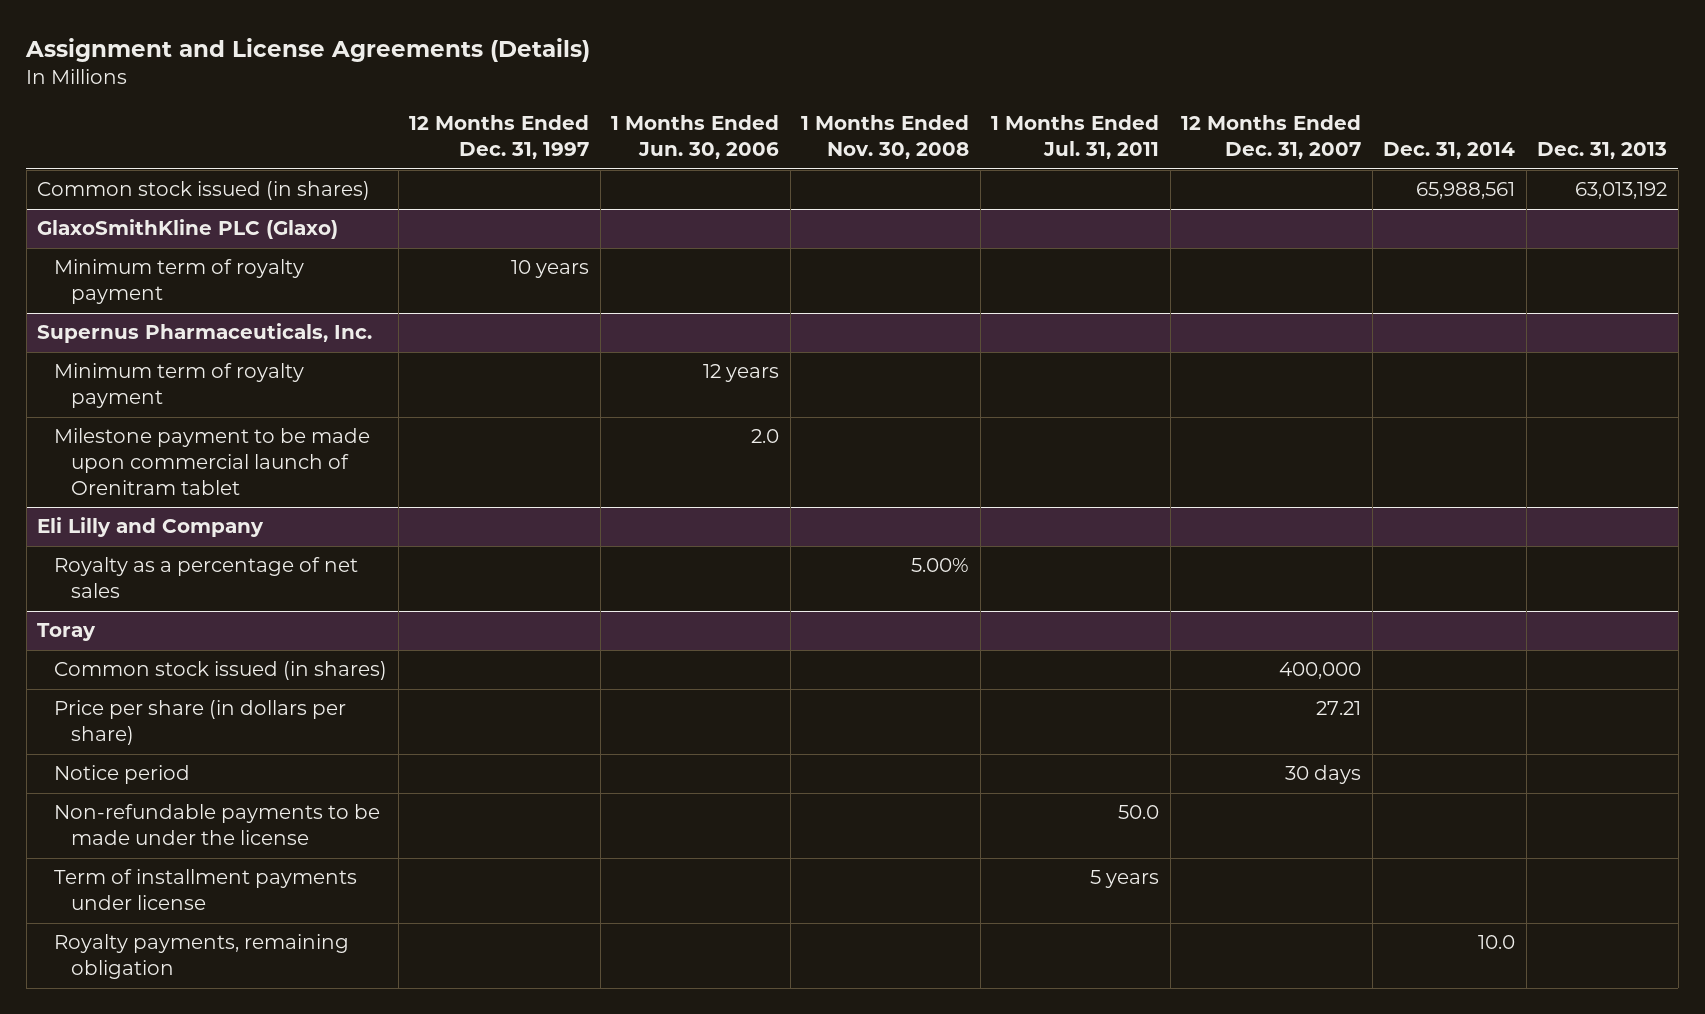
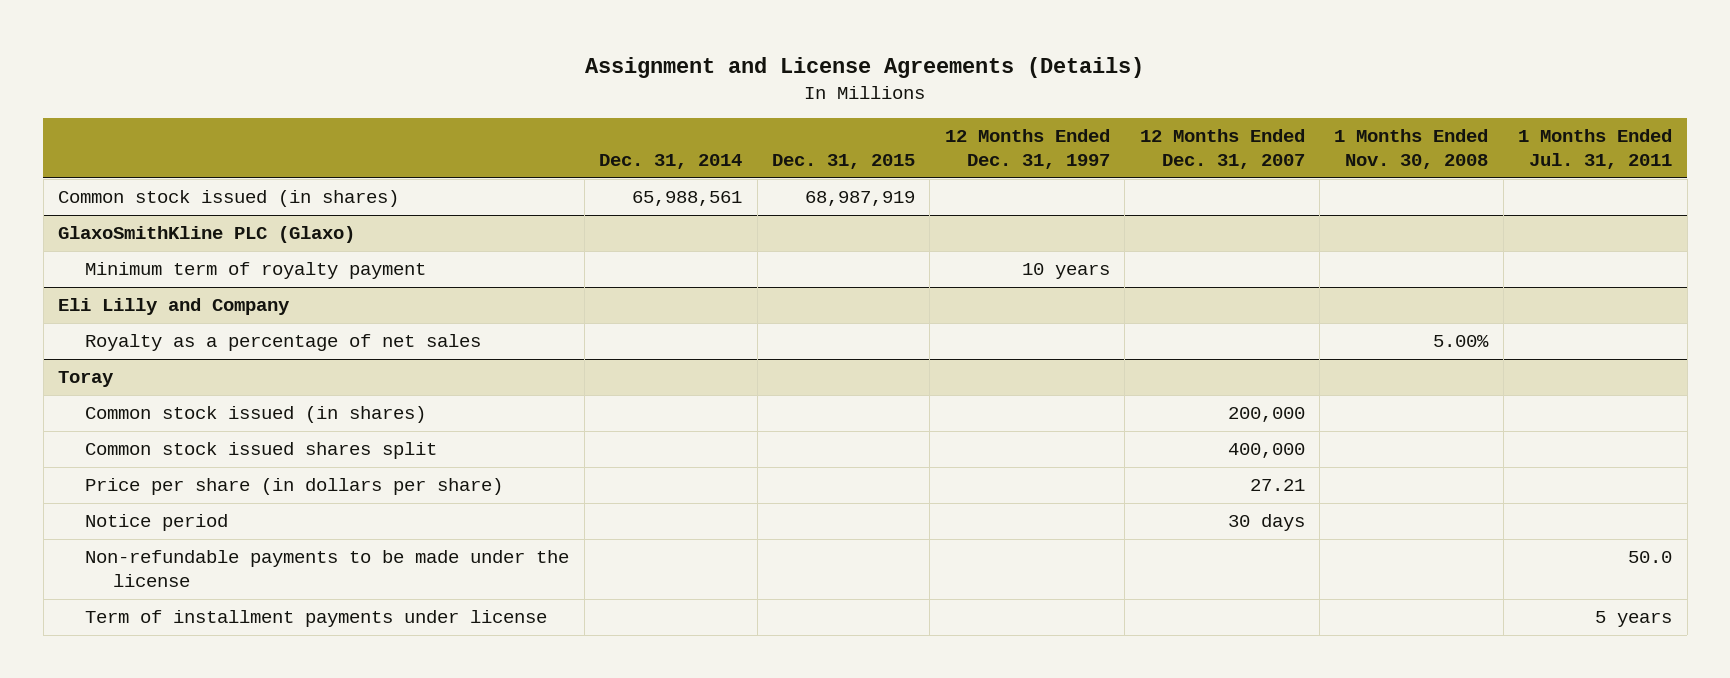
- | 12 Months Ended Dec. 31, 1997 | 1 Months Ended Jun. 30, 2006 | 1 Months Ended Nov. 30, 2008 | 1 Months Ended Jul. 31, 2011 | 12 Months Ended Dec. 31, 2007 | Dec. 31, 2014 | Dec. 31, 2013
+ | Dec. 31, 2014 | Dec. 31, 2015 | 12 Months Ended Dec. 31, 1997 | 12 Months Ended Dec. 31, 2007 | 1 Months Ended Nov. 30, 2008 | 1 Months Ended Jul. 31, 2011
- Supernus Pharmaceuticals, Inc.
- Minimum term of royalty payment | | 12 years | | | | |
- Milestone payment to be made upon commercial launch of Orenitram tablet | | 2.0 | | | | |
@ Toray
- Common stock issued (in shares) | | | | | 400,000 | |
+ Common stock issued (in shares) | | | | 200,000 | |
+ Common stock issued shares split | | | | 400,000 | |
- Royalty payments, remaining obligation | | | | | | 10.0 |

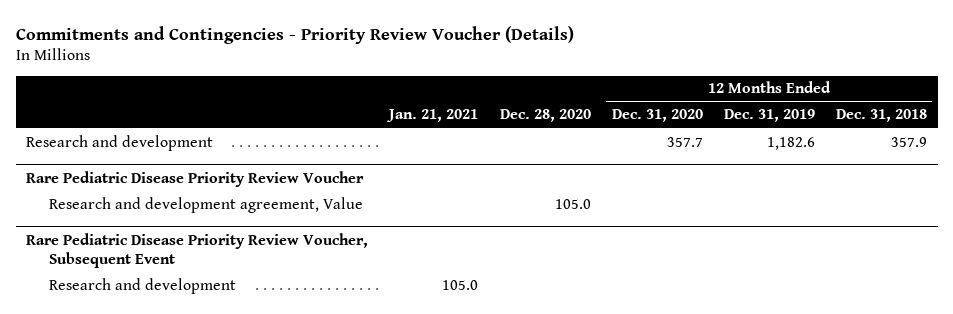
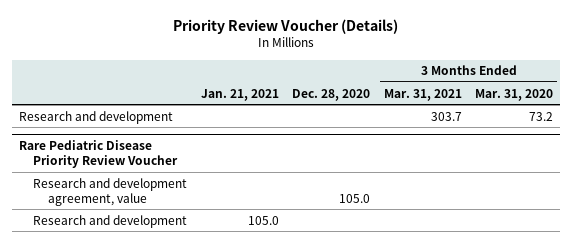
- Commitments and Contingencies - Priority Review Voucher (Details)
+ Priority Review Voucher (Details)
- | Jan. 21, 2021 | Dec. 28, 2020 | 12 Months Ended Dec. 31, 2020 | 12 Months Ended Dec. 31, 2019 | 12 Months Ended Dec. 31, 2018
+ | Jan. 21, 2021 | Dec. 28, 2020 | 3 Months Ended Mar. 31, 2021 | 3 Months Ended Mar. 31, 2020
@ Rare Pediatric Disease Priority Review Voucher
- Research and development agreement, Value | | 105.0 | | |
- Rare Pediatric Disease Priority Review Voucher, Subsequent Event
- Research and development | 105.0 | | | |
@ Rare Pediatric Disease Priority Review Voucher
+ Research and development agreement, value | | 105.0 | |
+ Research and development | 105.0 | | |

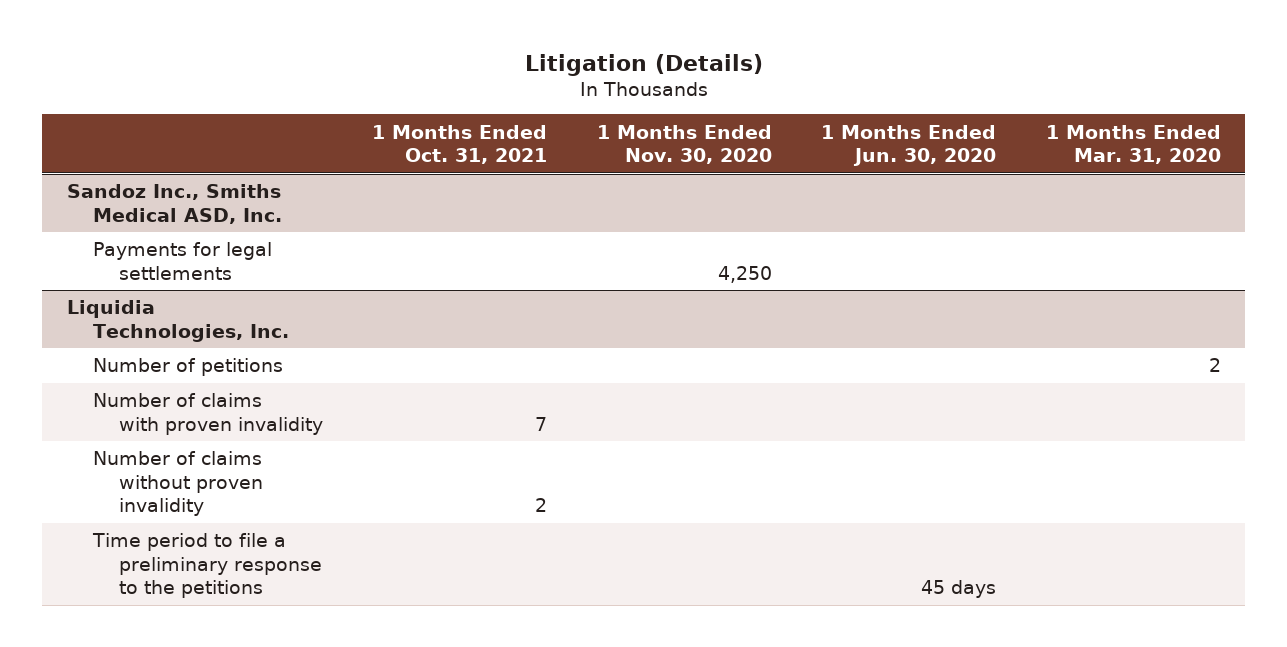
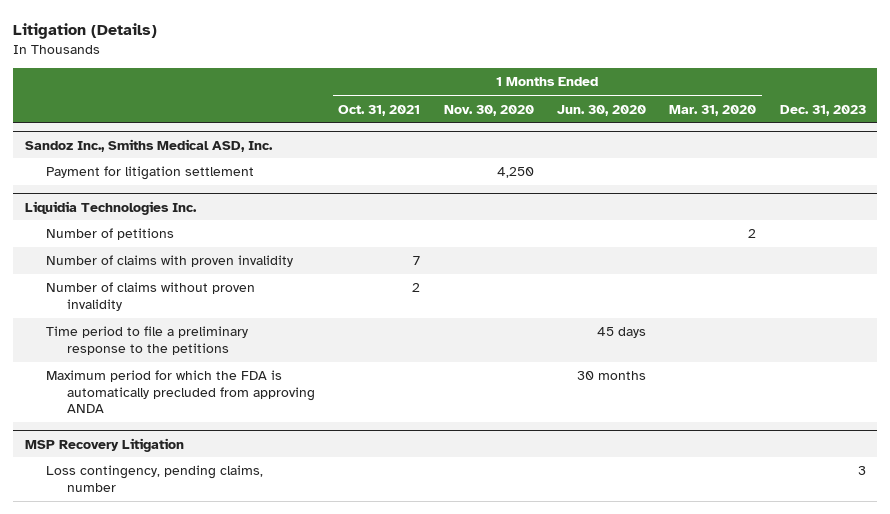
- | 1 Months Ended Oct. 31, 2021 | 1 Months Ended Nov. 30, 2020 | 1 Months Ended Jun. 30, 2020 | 1 Months Ended Mar. 31, 2020
+ | 1 Months Ended Oct. 31, 2021 | 1 Months Ended Nov. 30, 2020 | 1 Months Ended Jun. 30, 2020 | 1 Months Ended Mar. 31, 2020 | Dec. 31, 2023
@ Sandoz Inc., Smiths Medical ASD, Inc.
- Payments for legal settlements | | 4,250 | |
- Liquidia Technologies, Inc.
@ Sandoz Inc., Smiths Medical ASD, Inc.
+ Payment for litigation settlement | | 4,250 | | |
+ Liquidia Technologies Inc.
+ Maximum period for which the FDA is automatically precluded from approving ANDA | | | 30 months | |
+ MSP Recovery Litigation
+ Loss contingency, pending claims, number | | | | | 3

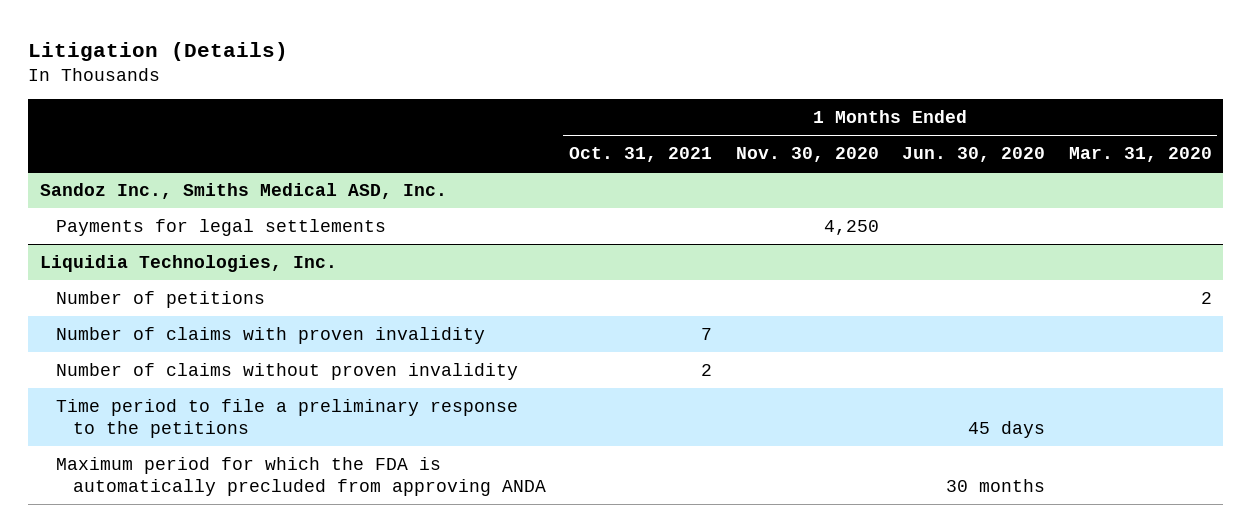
- | 1 Months Ended Oct. 31, 2021 | 1 Months Ended Nov. 30, 2020 | 1 Months Ended Jun. 30, 2020 | 1 Months Ended Mar. 31, 2020 | Dec. 31, 2023
+ | 1 Months Ended Oct. 31, 2021 | 1 Months Ended Nov. 30, 2020 | 1 Months Ended Jun. 30, 2020 | 1 Months Ended Mar. 31, 2020
@ Sandoz Inc., Smiths Medical ASD, Inc.
- Payment for litigation settlement | | 4,250 | | |
- Liquidia Technologies Inc.
@ Sandoz Inc., Smiths Medical ASD, Inc.
+ Payments for legal settlements | | 4,250 | |
+ Liquidia Technologies, Inc.
- MSP Recovery Litigation
- Loss contingency, pending claims, number | | | | | 3

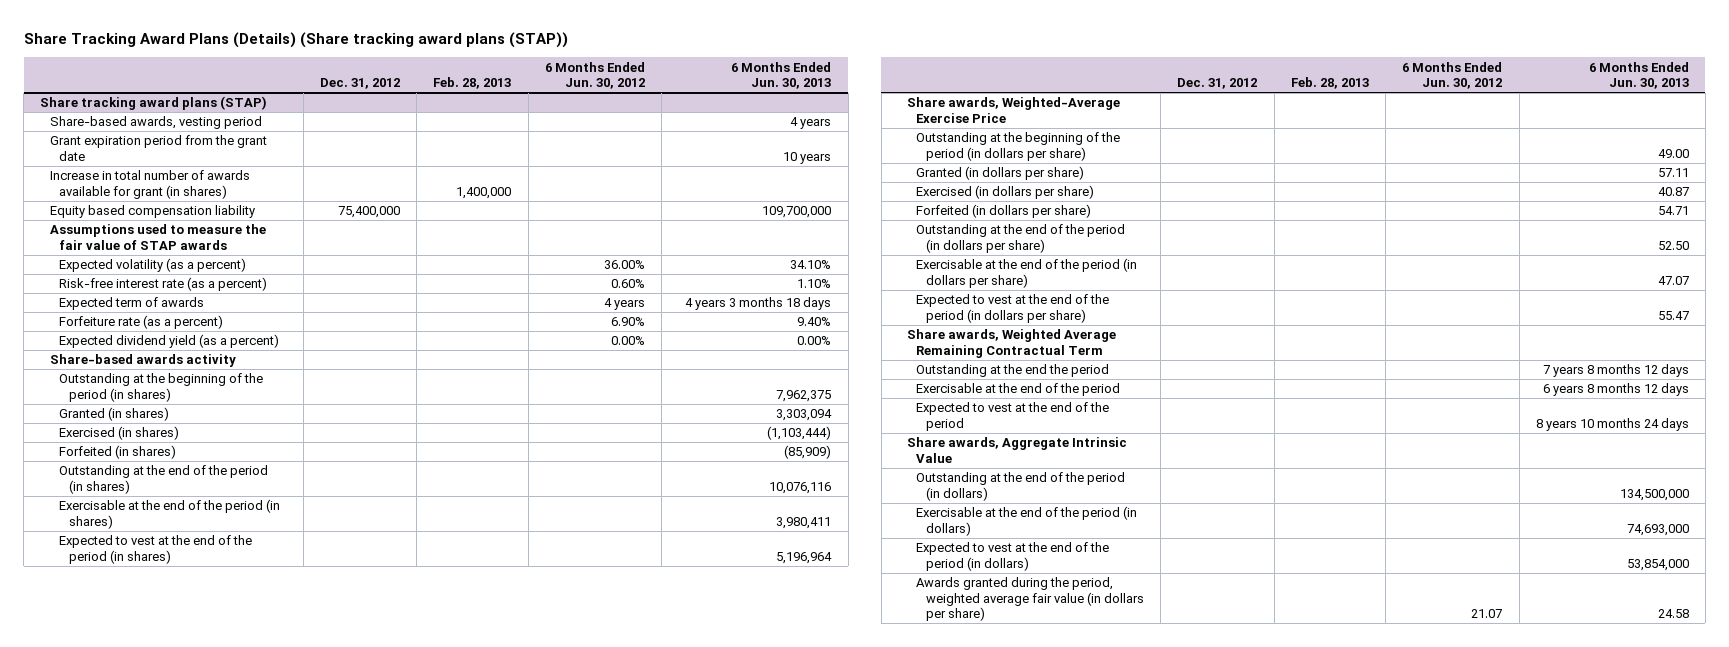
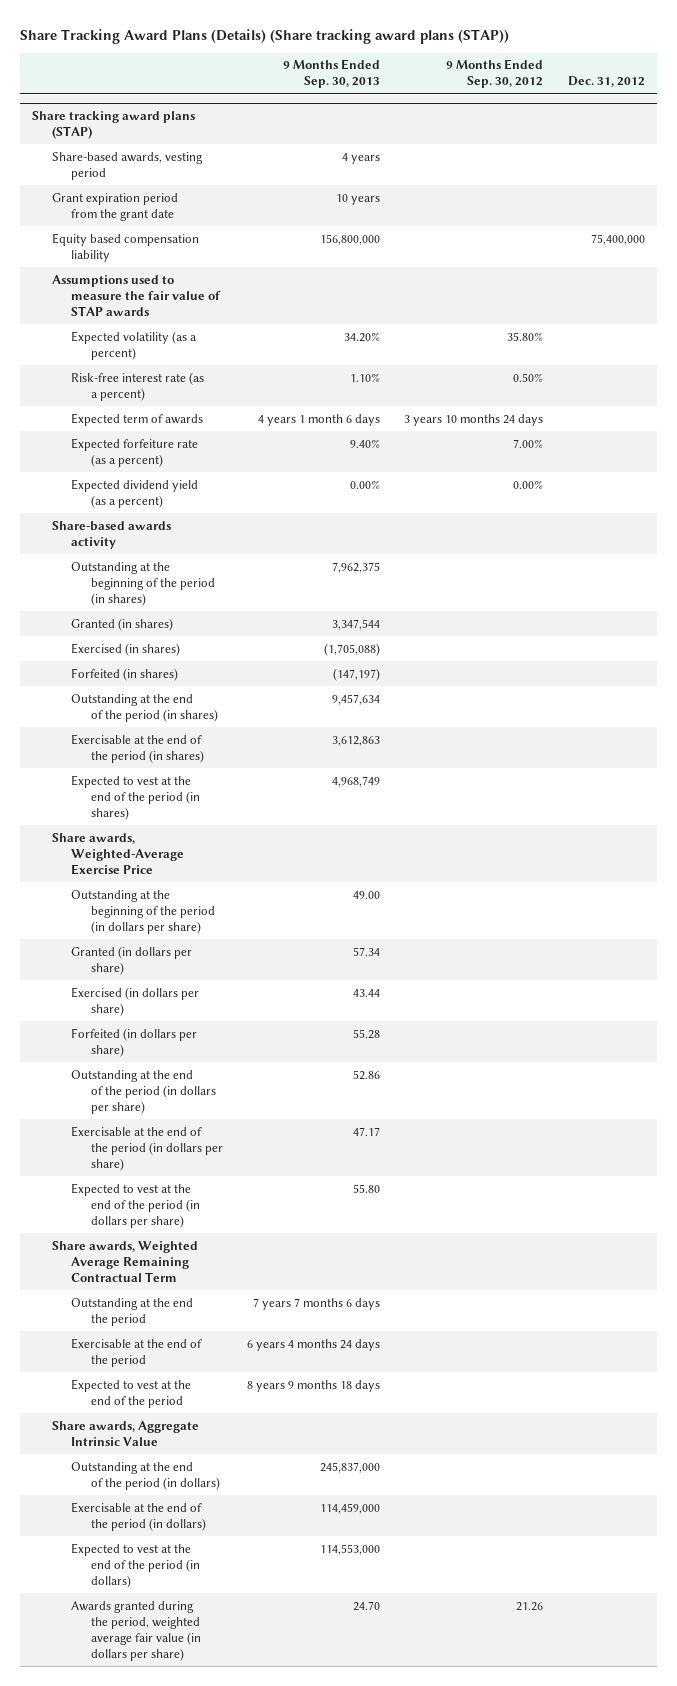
- | Dec. 31, 2012 | Feb. 28, 2013 | 6 Months Ended Jun. 30, 2012 | 6 Months Ended Jun. 30, 2013
+ | 9 Months Ended Sep. 30, 2013 | 9 Months Ended Sep. 30, 2012 | Dec. 31, 2012
@ Share tracking award plans (STAP)
- Increase in total number of awards available for grant (in shares) | | 1,400,000 | |
- Forfeiture rate (as a percent) | | | 6.90% | 9.40%
+ Expected forfeiture rate (as a percent) | 9.40% | 7.00% |

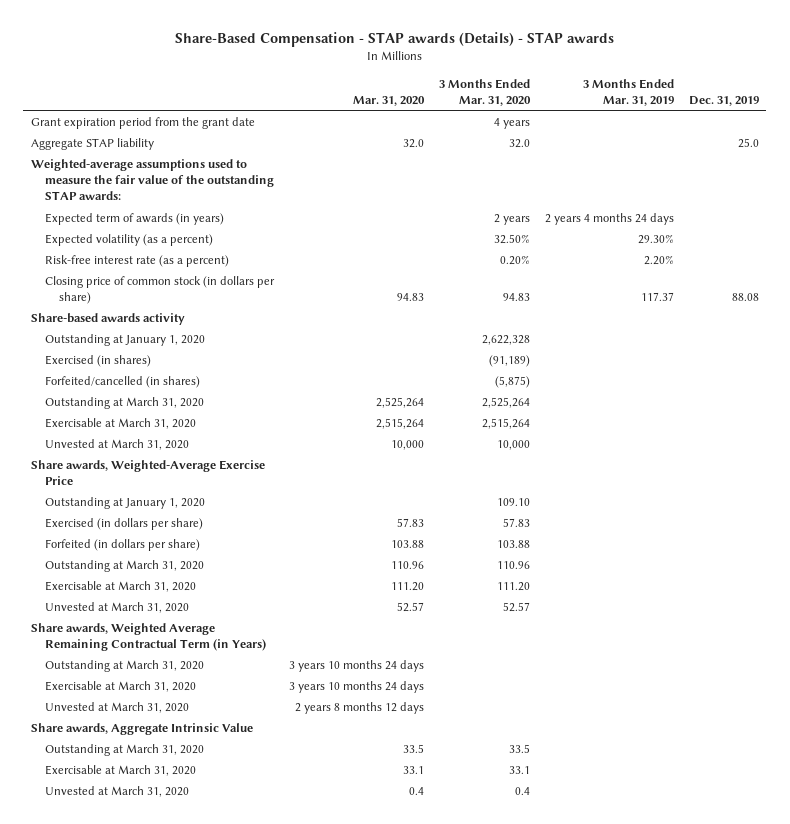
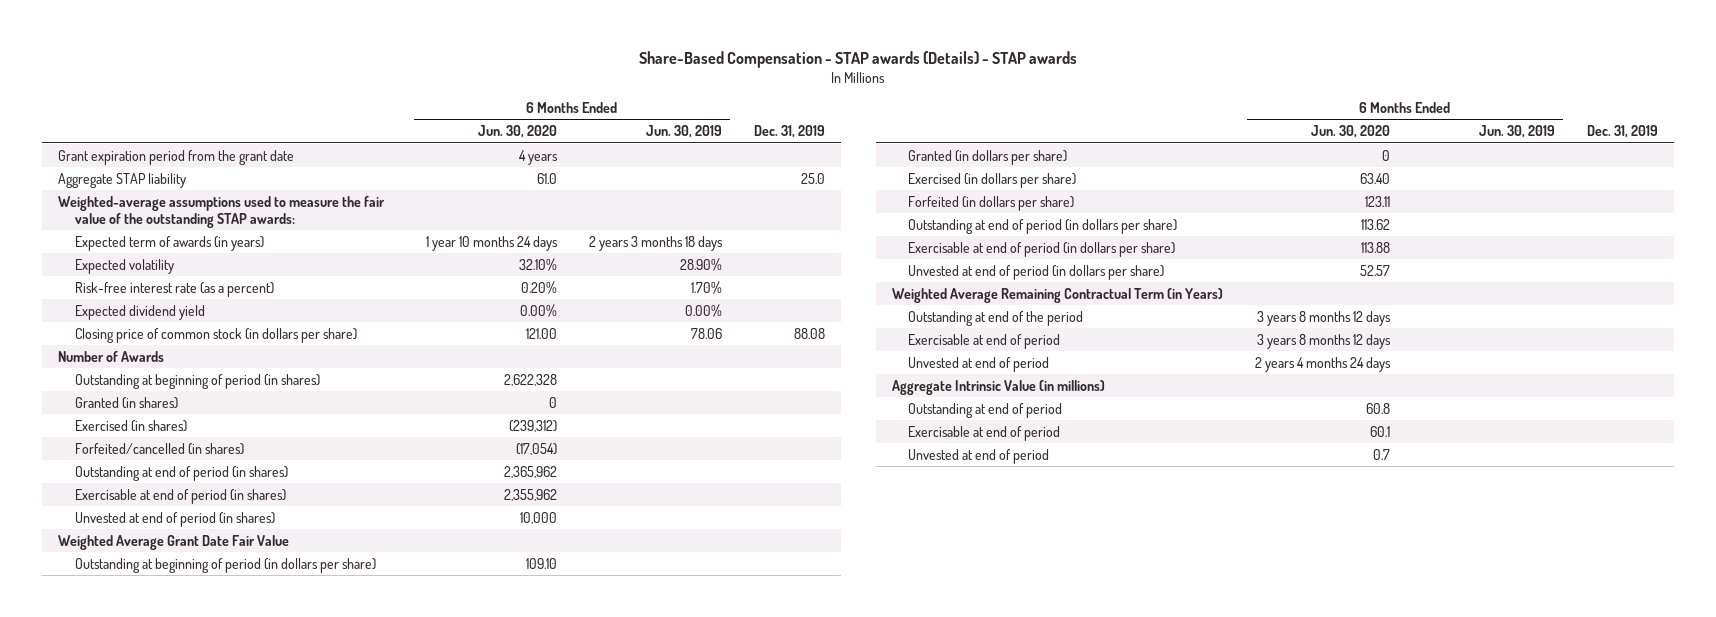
- | Mar. 31, 2020 | 3 Months Ended Mar. 31, 2020 | 3 Months Ended Mar. 31, 2019 | Dec. 31, 2019
+ | 6 Months Ended Jun. 30, 2020 | 6 Months Ended Jun. 30, 2019 | Dec. 31, 2019
- Expected volatility (as a percent) | | 32.50% | 29.30% |
+ Expected volatility | 32.10% | 28.90% |
+ Expected dividend yield | 0.00% | 0.00% |
- Share-based awards activity
- Outstanding at January 1, 2020 | | 2,622,328 | |
+ Number of Awards
+ Outstanding at beginning of period (in shares) | 2,622,328 | |
+ Granted (in shares) | 0 | |
- Outstanding at March 31, 2020 | 2,525,264 | 2,525,264 | |
- Exercisable at March 31, 2020 | 2,515,264 | 2,515,264 | |
- Unvested at March 31, 2020 | 10,000 | 10,000 | |
- Share awards, Weighted-Average Exercise Price
- Outstanding at January 1, 2020 | | 109.10 | |
+ Outstanding at end of period (in shares) | 2,365,962 | |
+ Exercisable at end of period (in shares) | 2,355,962 | |
+ Unvested at end of period (in shares) | 10,000 | |
+ Weighted Average Grant Date Fair Value
+ Outstanding at beginning of period (in dollars per share) | 109.10 | |
+ Granted (in dollars per share) | 0 | |
- Outstanding at March 31, 2020 | 110.96 | 110.96 | |
- Exercisable at March 31, 2020 | 111.20 | 111.20 | |
- Unvested at March 31, 2020 | 52.57 | 52.57 | |
- Share awards, Weighted Average Remaining Contractual Term (in Years)
- Outstanding at March 31, 2020 | 3 years 10 months 24 days | | |
- Exercisable at March 31, 2020 | 3 years 10 months 24 days | | |
- Unvested at March 31, 2020 | 2 years 8 months 12 days | | |
- Share awards, Aggregate Intrinsic Value
- Outstanding at March 31, 2020 | 33.5 | 33.5 | |
- Exercisable at March 31, 2020 | 33.1 | 33.1 | |
- Unvested at March 31, 2020 | 0.4 | 0.4 | |
+ Outstanding at end of period (in dollars per share) | 113.62 | |
+ Exercisable at end of period (in dollars per share) | 113.88 | |
+ Unvested at end of period (in dollars per share) | 52.57 | |
+ Weighted Average Remaining Contractual Term (in Years)
+ Outstanding at end of the period | 3 years 8 months 12 days | |
+ Exercisable at end of period | 3 years 8 months 12 days | |
+ Unvested at end of period | 2 years 4 months 24 days | |
+ Aggregate Intrinsic Value (in millions)
+ Outstanding at end of period | 60.8 | |
+ Exercisable at end of period | 60.1 | |
+ Unvested at end of period | 0.7 | |

